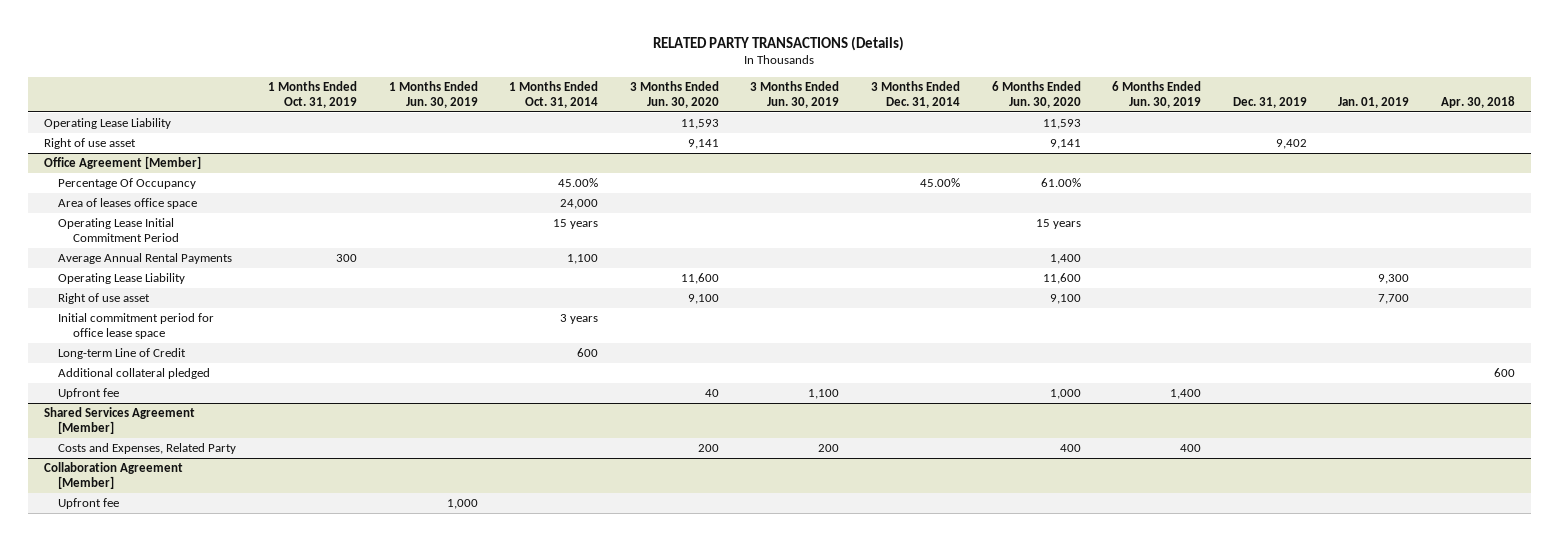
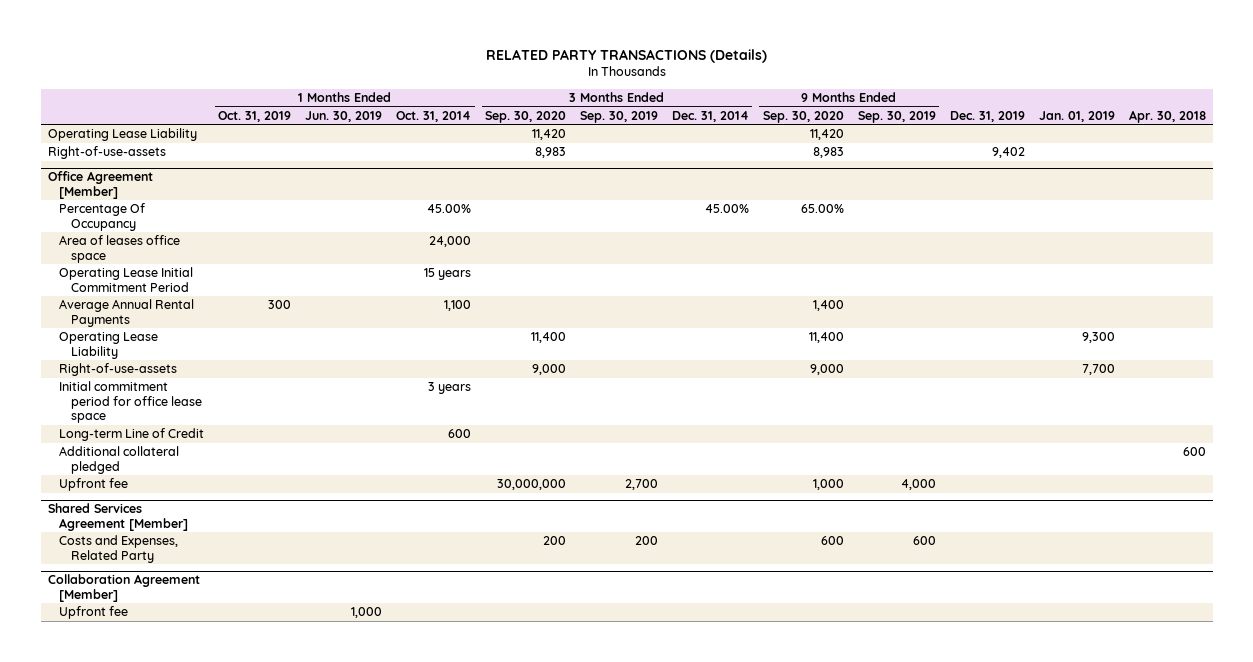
- | 1 Months Ended Oct. 31, 2019 | 1 Months Ended Jun. 30, 2019 | 1 Months Ended Oct. 31, 2014 | 3 Months Ended Jun. 30, 2020 | 3 Months Ended Jun. 30, 2019 | 3 Months Ended Dec. 31, 2014 | 6 Months Ended Jun. 30, 2020 | 6 Months Ended Jun. 30, 2019 | Dec. 31, 2019 | Jan. 01, 2019 | Apr. 30, 2018
+ | 1 Months Ended Oct. 31, 2019 | 1 Months Ended Jun. 30, 2019 | 1 Months Ended Oct. 31, 2014 | 3 Months Ended Sep. 30, 2020 | 3 Months Ended Sep. 30, 2019 | 3 Months Ended Dec. 31, 2014 | 9 Months Ended Sep. 30, 2020 | 9 Months Ended Sep. 30, 2019 | Dec. 31, 2019 | Jan. 01, 2019 | Apr. 30, 2018
- Right of use asset | | | | 9,141 | | | 9,141 | | 9,402 | |
+ Right-of-use-assets | | | | 8,983 | | | 8,983 | | 9,402 | |
@ Office Agreement [Member]
- Right of use asset | | | | 9,100 | | | 9,100 | | | 7,700 |
+ Right-of-use-assets | | | | 9,000 | | | 9,000 | | | 7,700 |

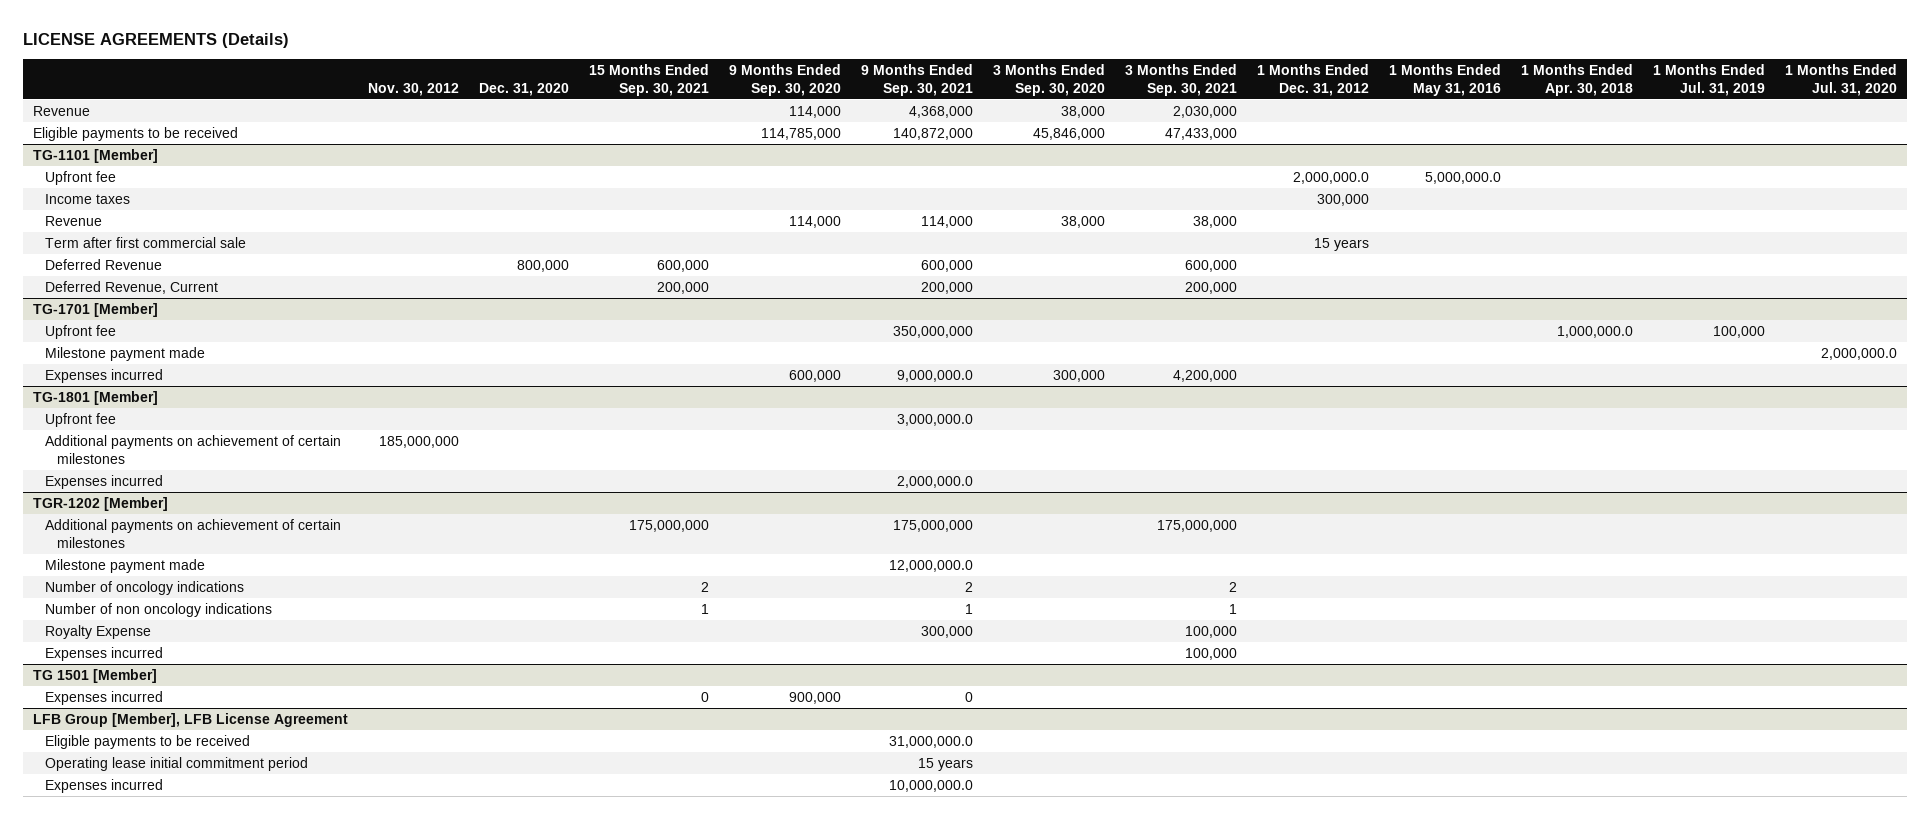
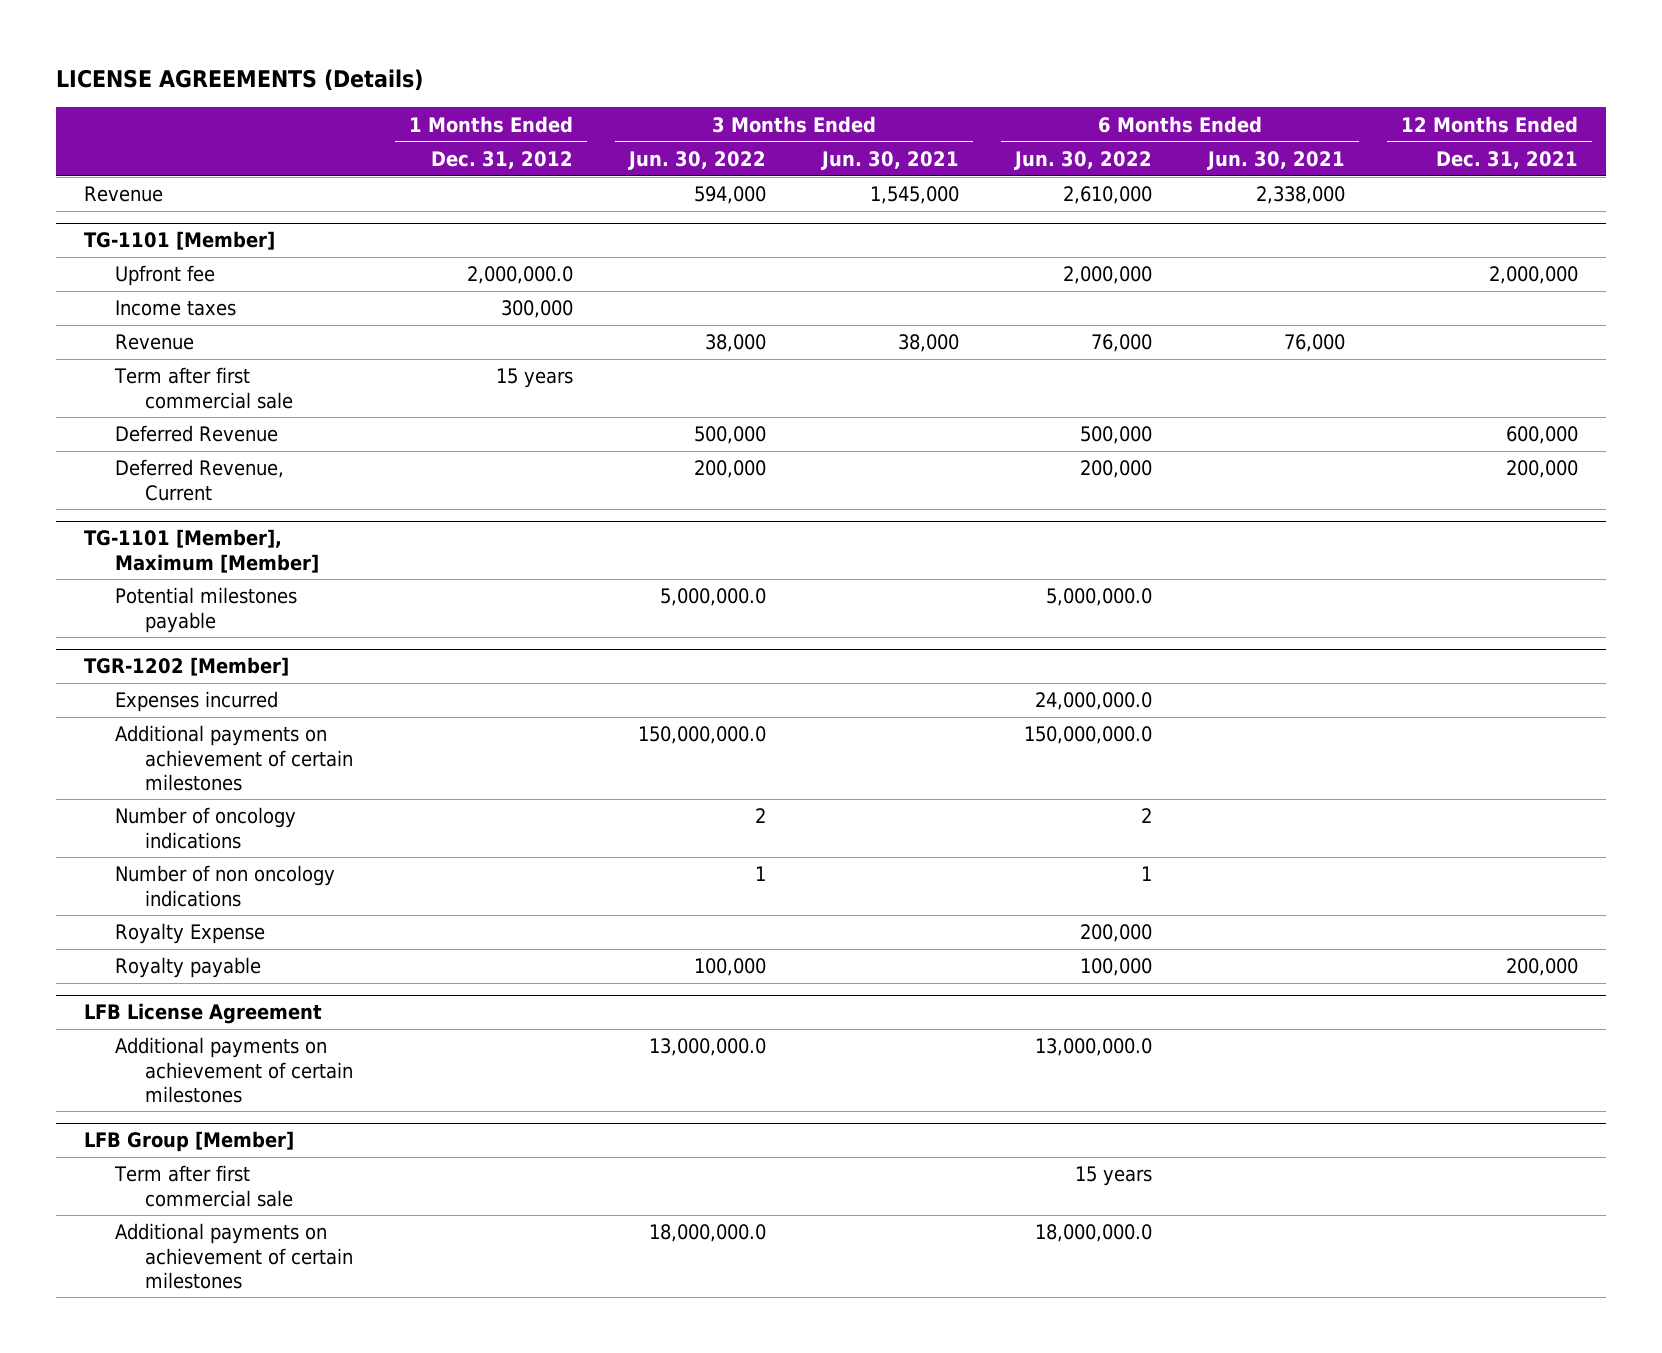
- | Nov. 30, 2012 | Dec. 31, 2020 | 15 Months Ended Sep. 30, 2021 | 9 Months Ended Sep. 30, 2020 | 9 Months Ended Sep. 30, 2021 | 3 Months Ended Sep. 30, 2020 | 3 Months Ended Sep. 30, 2021 | 1 Months Ended Dec. 31, 2012 | 1 Months Ended May 31, 2016 | 1 Months Ended Apr. 30, 2018 | 1 Months Ended Jul. 31, 2019 | 1 Months Ended Jul. 31, 2020
+ | 1 Months Ended Dec. 31, 2012 | 3 Months Ended Jun. 30, 2022 | 3 Months Ended Jun. 30, 2021 | 6 Months Ended Jun. 30, 2022 | 6 Months Ended Jun. 30, 2021 | 12 Months Ended Dec. 31, 2021
- Eligible payments to be received | | | | 114,785,000 | 140,872,000 | 45,846,000 | 47,433,000 | | | | |
- TG-1701 [Member]
- Upfront fee | | | | | 350,000,000 | | | | | 1,000,000.0 | 100,000 |
- Milestone payment made | | | | | | | | | | | | 2,000,000.0
- Expenses incurred | | | | 600,000 | 9,000,000.0 | 300,000 | 4,200,000 | | | | |
- TG-1801 [Member]
- Upfront fee | | | | | 3,000,000.0 | | | | | | |
- Additional payments on achievement of certain milestones | 185,000,000 | | | | | | | | | | |
- Expenses incurred | | | | | 2,000,000.0 | | | | | | |
+ TG-1101 [Member], Maximum [Member]
+ Potential milestones payable | | 5,000,000.0 | | 5,000,000.0 | |
@ TGR-1202 [Member]
moved up: Expenses incurred | | | | 24,000,000.0 | |
- Milestone payment made | | | | | 12,000,000.0 | | | | | | |
- TG 1501 [Member]
- Expenses incurred | | | 0 | 900,000 | 0 | | | | | | |
- LFB Group [Member], LFB License Agreement
- Eligible payments to be received | | | | | 31,000,000.0 | | | | | | |
- Operating lease initial commitment period | | | | | 15 years | | | | | | |
- Expenses incurred | | | | | 10,000,000.0 | | | | | | |
@ TGR-1202 [Member]
+ Royalty payable | | 100,000 | | 100,000 | | 200,000
+ LFB License Agreement
+ Additional payments on achievement of certain milestones | | 13,000,000.0 | | 13,000,000.0 | |
+ LFB Group [Member]
+ Term after first commercial sale | | | | 15 years | |
+ Additional payments on achievement of certain milestones | | 18,000,000.0 | | 18,000,000.0 | |

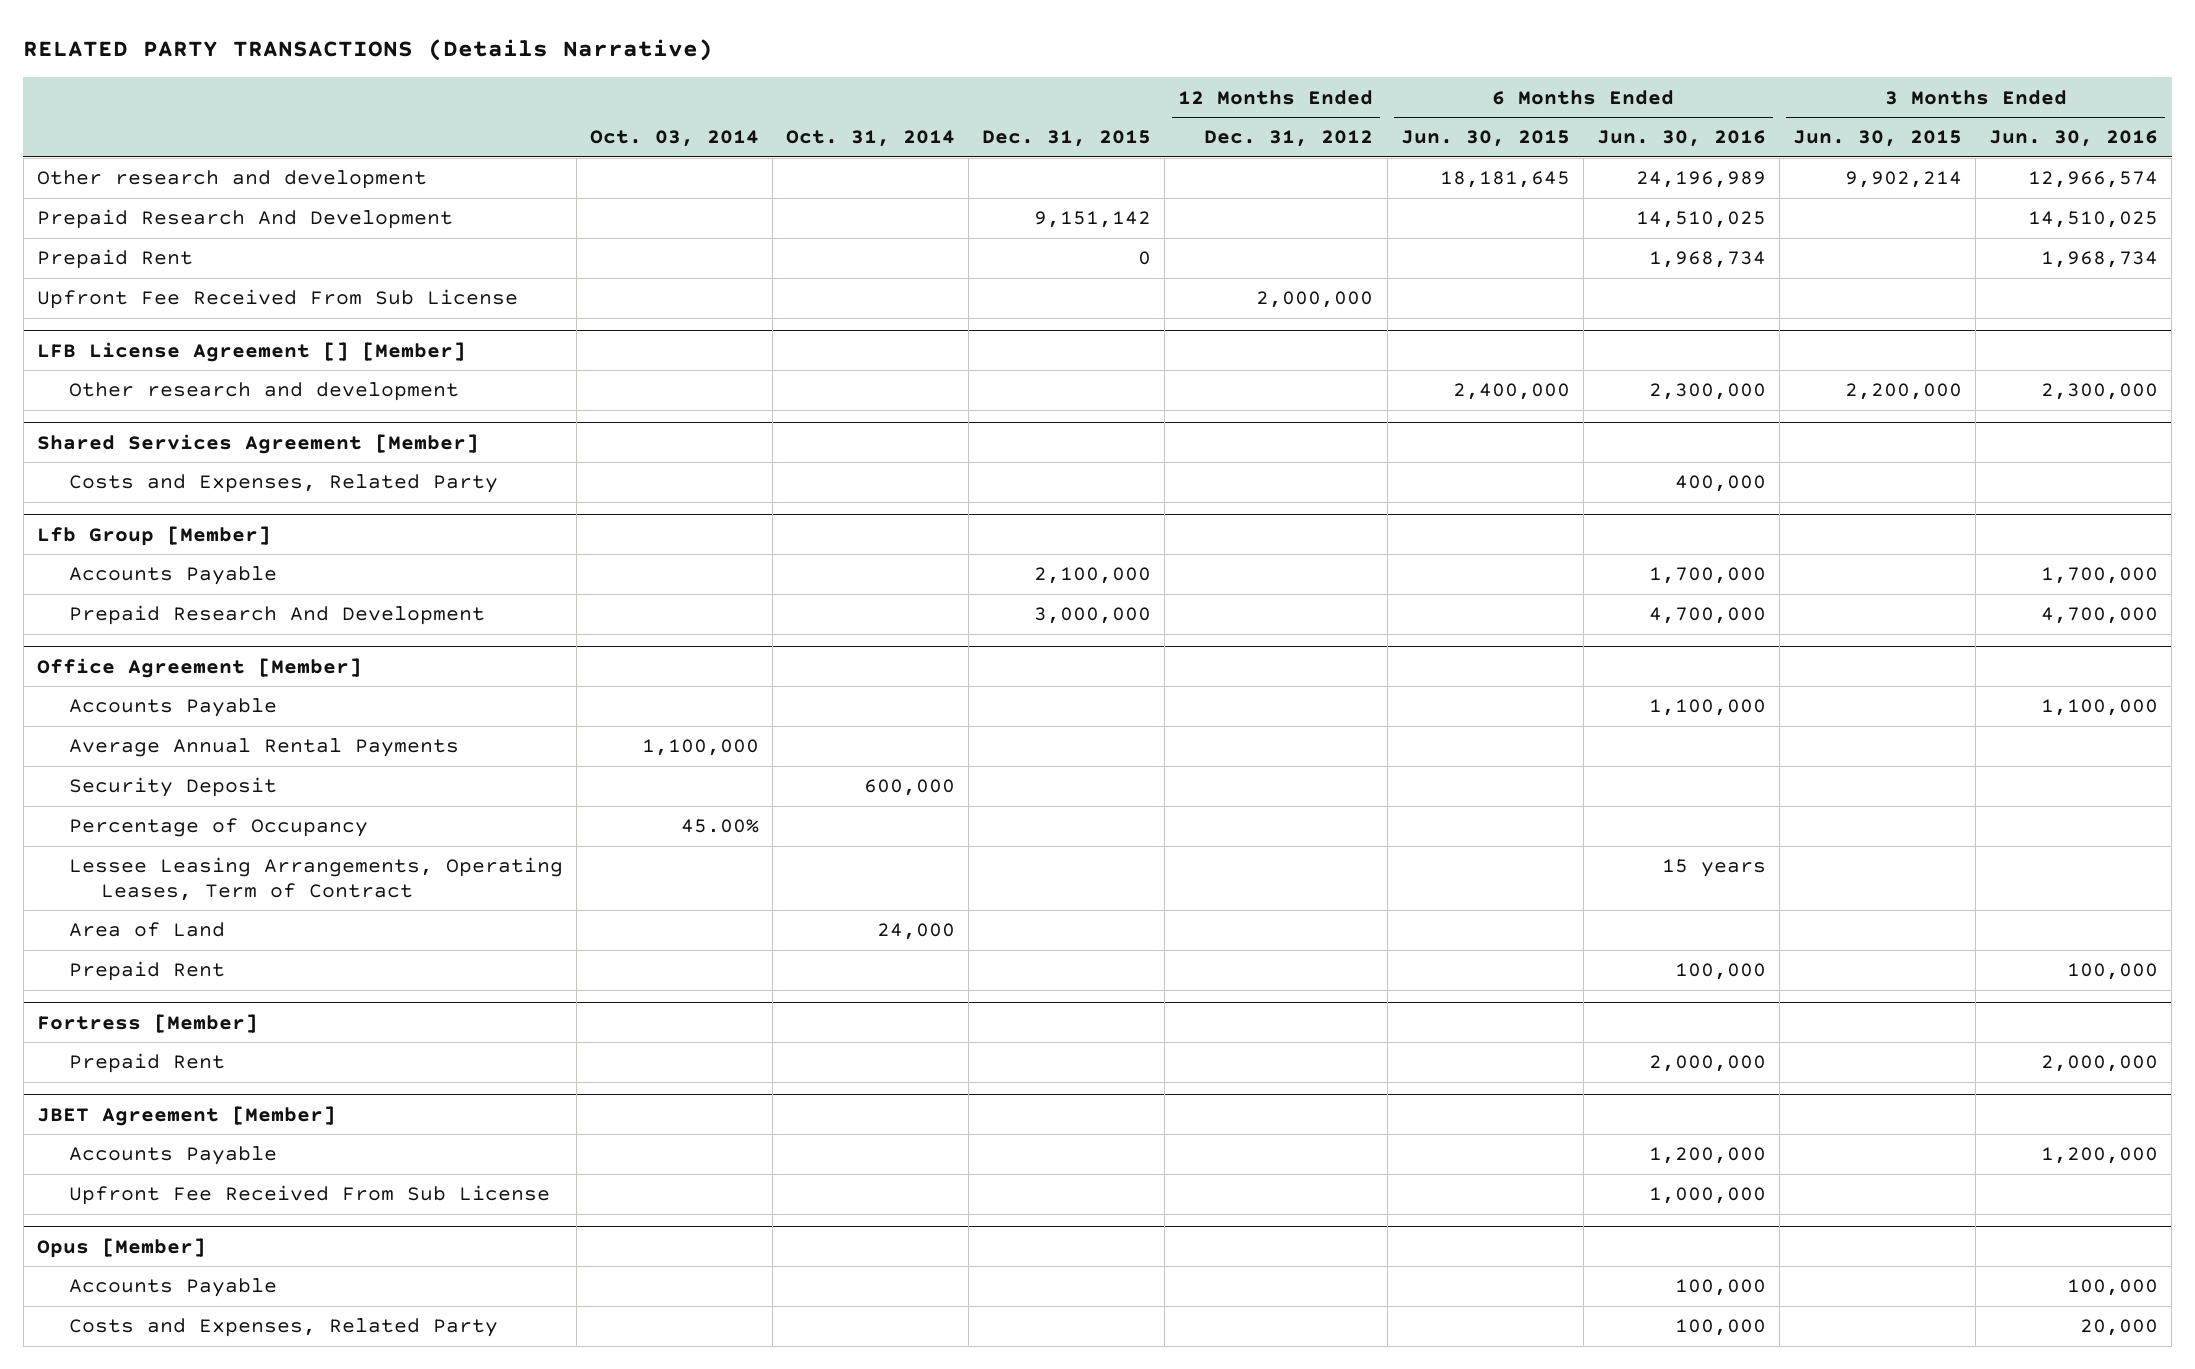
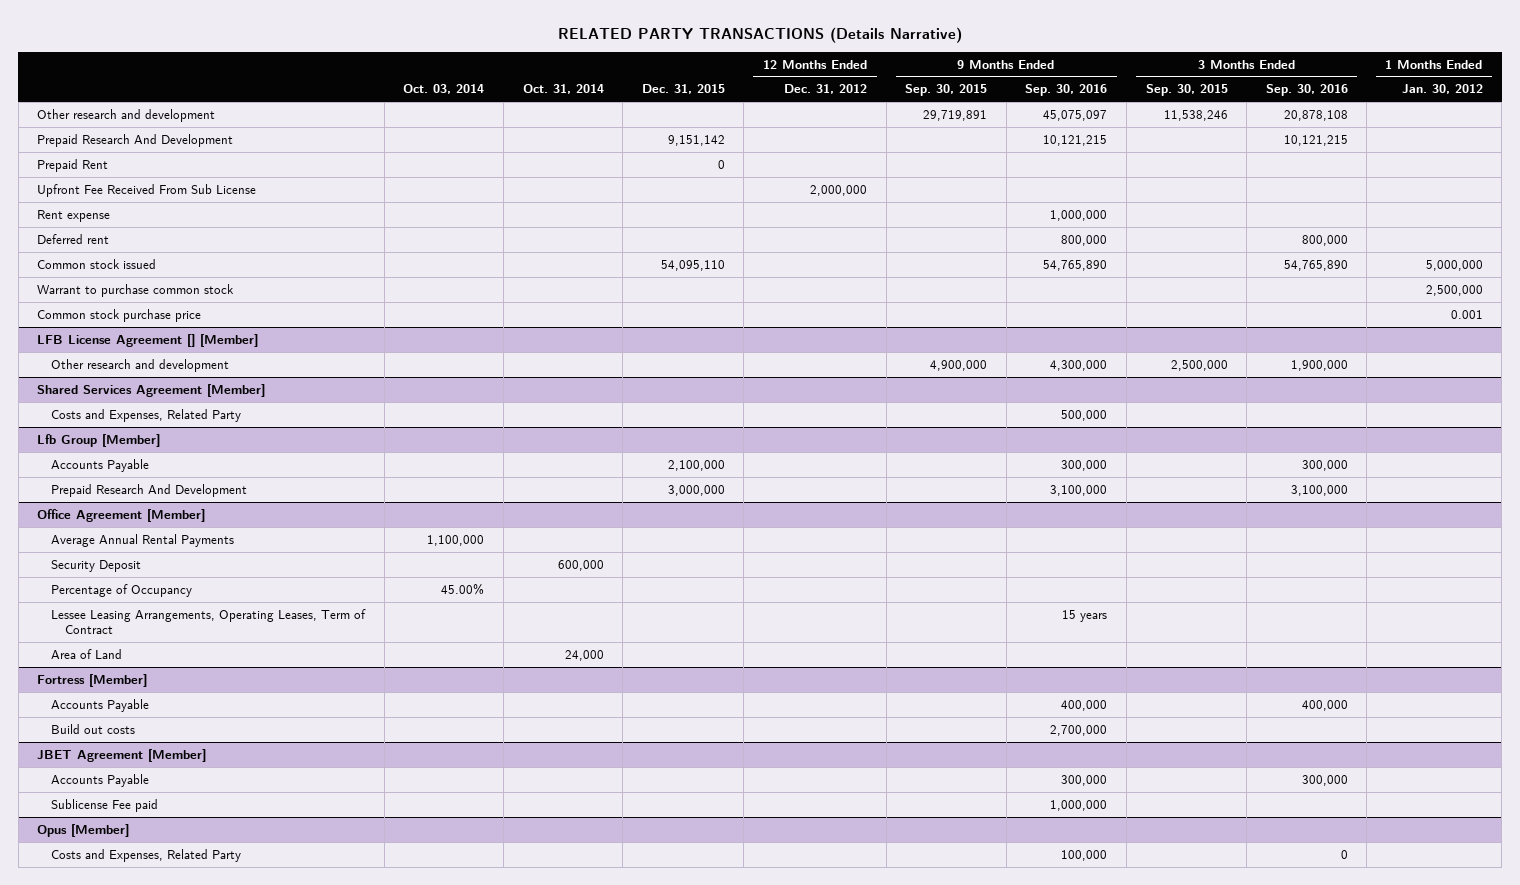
- | Oct. 03, 2014 | Oct. 31, 2014 | Dec. 31, 2015 | 12 Months Ended Dec. 31, 2012 | 6 Months Ended Jun. 30, 2015 | 6 Months Ended Jun. 30, 2016 | 3 Months Ended Jun. 30, 2015 | 3 Months Ended Jun. 30, 2016
+ | Oct. 03, 2014 | Oct. 31, 2014 | Dec. 31, 2015 | 12 Months Ended Dec. 31, 2012 | 9 Months Ended Sep. 30, 2015 | 9 Months Ended Sep. 30, 2016 | 3 Months Ended Sep. 30, 2015 | 3 Months Ended Sep. 30, 2016 | 1 Months Ended Jan. 30, 2012
+ Rent expense | | | | | | 1,000,000 | | |
+ Deferred rent | | | | | | 800,000 | | 800,000 |
+ Common stock issued | | | 54,095,110 | | | 54,765,890 | | 54,765,890 | 5,000,000
+ Warrant to purchase common stock | | | | | | | | | 2,500,000
+ Common stock purchase price | | | | | | | | | 0.001
@ Office Agreement [Member]
- Accounts Payable | | | | | | 1,100,000 | | 1,100,000
- Prepaid Rent | | | | | | 100,000 | | 100,000
@ Fortress [Member]
- Prepaid Rent | | | | | | 2,000,000 | | 2,000,000
+ Accounts Payable | | | | | | 400,000 | | 400,000 |
+ Build out costs | | | | | | 2,700,000 | | |
@ JBET Agreement [Member]
- Upfront Fee Received From Sub License | | | | | | 1,000,000 | |
+ Sublicense Fee paid | | | | | | 1,000,000 | | |
@ Opus [Member]
- Accounts Payable | | | | | | 100,000 | | 100,000

